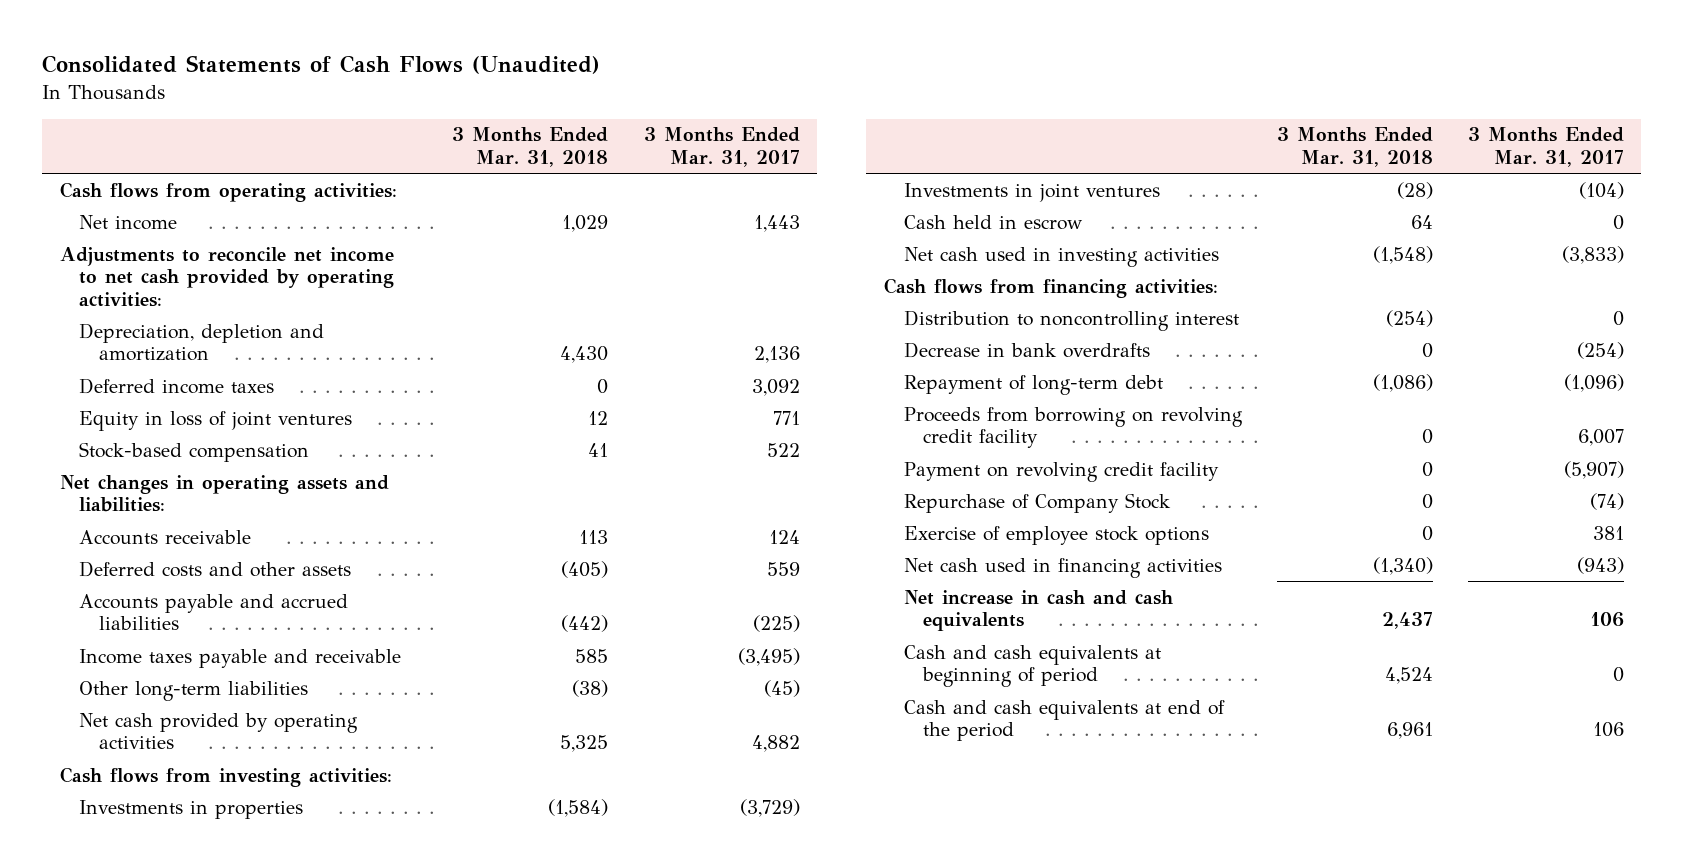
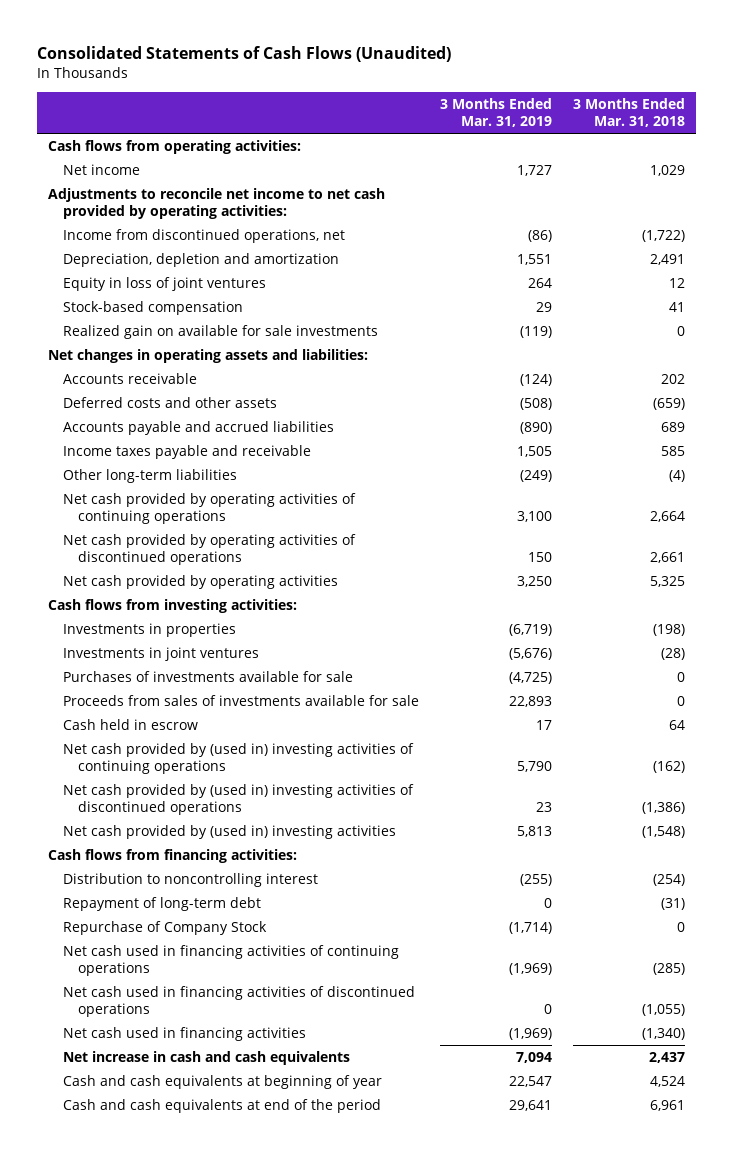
- | 3 Months Ended Mar. 31, 2018 | 3 Months Ended Mar. 31, 2017
+ | 3 Months Ended Mar. 31, 2019 | 3 Months Ended Mar. 31, 2018
- Depreciation, depletion and amortization | 4,430 | 2,136
- Deferred income taxes | 0 | 3,092
+ Income from discontinued operations, net | (86) | (1,722)
+ Depreciation, depletion and amortization | 1,551 | 2,491
+ Realized gain on available for sale investments | (119) | 0
- Accounts receivable | 113 | 124
- Deferred costs and other assets | (405) | 559
- Accounts payable and accrued liabilities | (442) | (225)
+ Accounts receivable | (124) | 202
+ Deferred costs and other assets | (508) | (659)
+ Accounts payable and accrued liabilities | (890) | 689
- Other long-term liabilities | (38) | (45)
+ Other long-term liabilities | (249) | (4)
+ Net cash provided by operating activities of continuing operations | 3,100 | 2,664
+ Net cash provided by operating activities of discontinued operations | 150 | 2,661
- Investments in properties | (1,584) | (3,729)
+ Investments in properties | (6,719) | (198)
+ Purchases of investments available for sale | (4,725) | 0
+ Proceeds from sales of investments available for sale | 22,893 | 0
- Net cash used in investing activities | (1,548) | (3,833)
+ Net cash provided by (used in) investing activities of continuing operations | 5,790 | (162)
+ Net cash provided by (used in) investing activities of discontinued operations | 23 | (1,386)
+ Net cash provided by (used in) investing activities | 5,813 | (1,548)
- Decrease in bank overdrafts | 0 | (254)
- Repayment of long-term debt | (1,086) | (1,096)
- Proceeds from borrowing on revolving credit facility | 0 | 6,007
- Payment on revolving credit facility | 0 | (5,907)
+ Repayment of long-term debt | 0 | (31)
- Exercise of employee stock options | 0 | 381
+ Net cash used in financing activities of continuing operations | (1,969) | (285)
+ Net cash used in financing activities of discontinued operations | 0 | (1,055)
- Cash and cash equivalents at beginning of period | 4,524 | 0
+ Cash and cash equivalents at beginning of year | 22,547 | 4,524

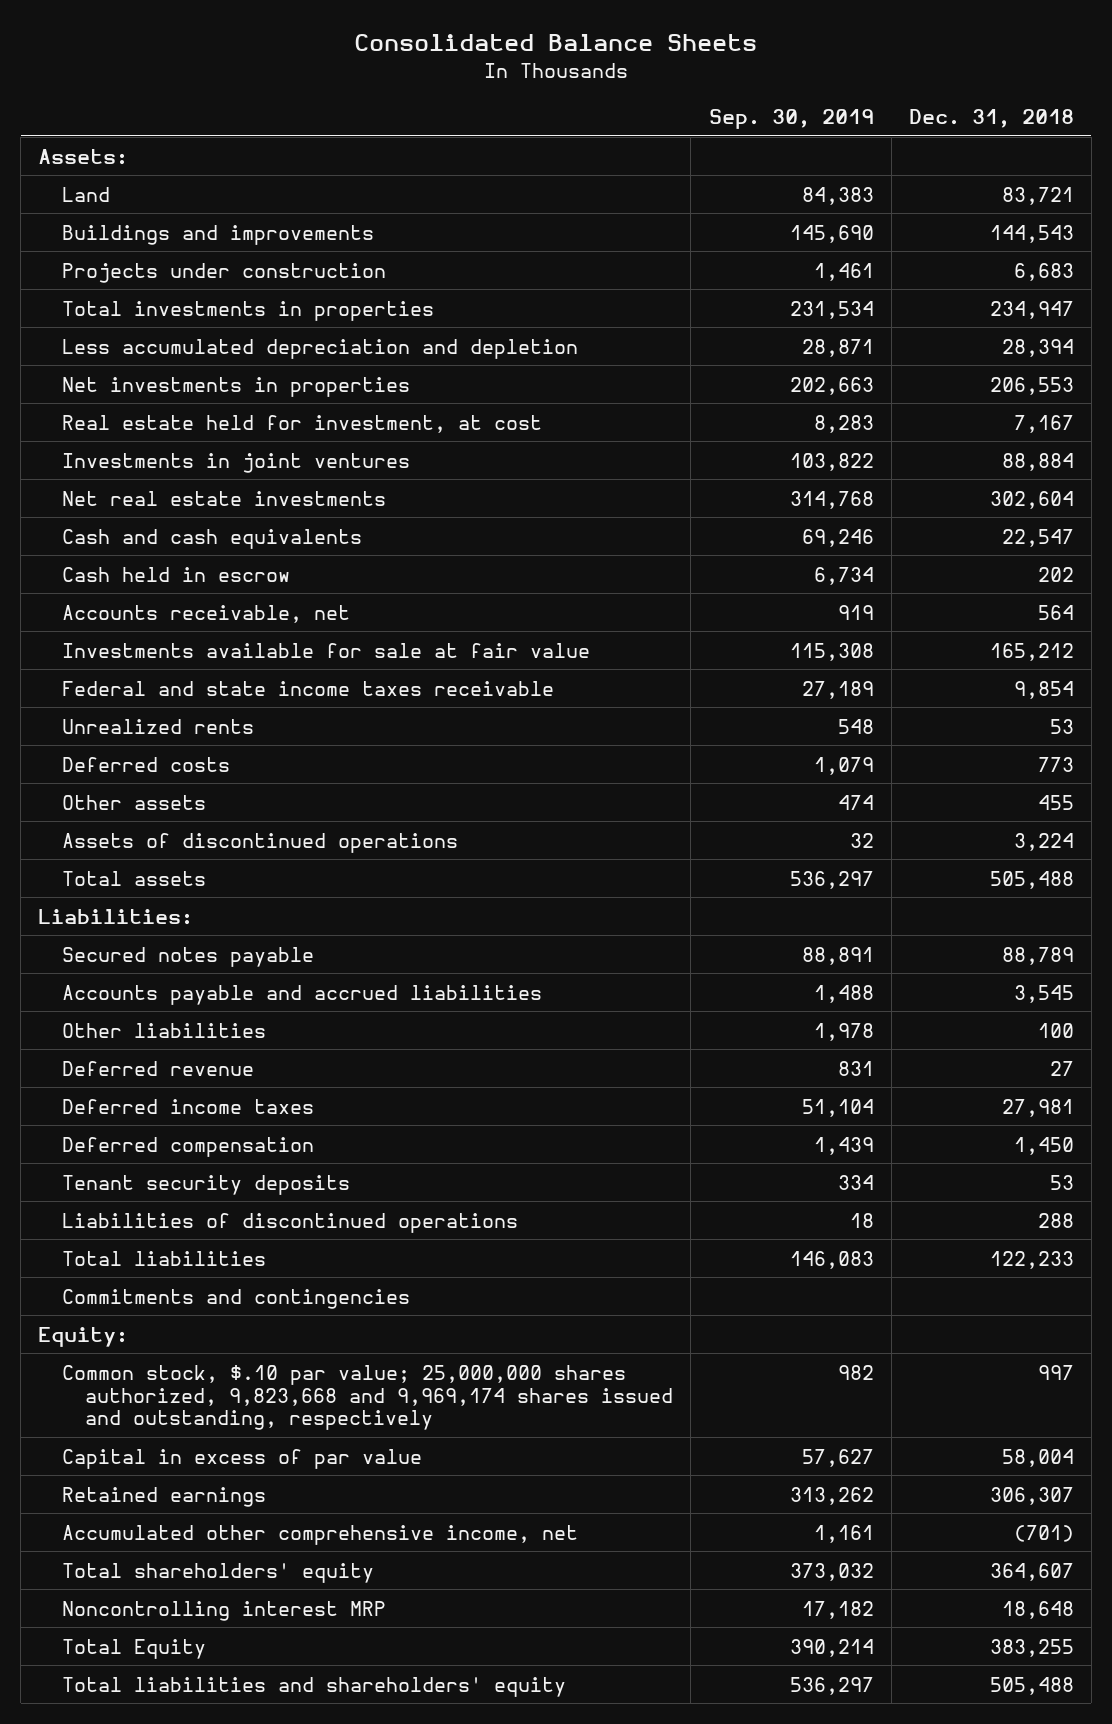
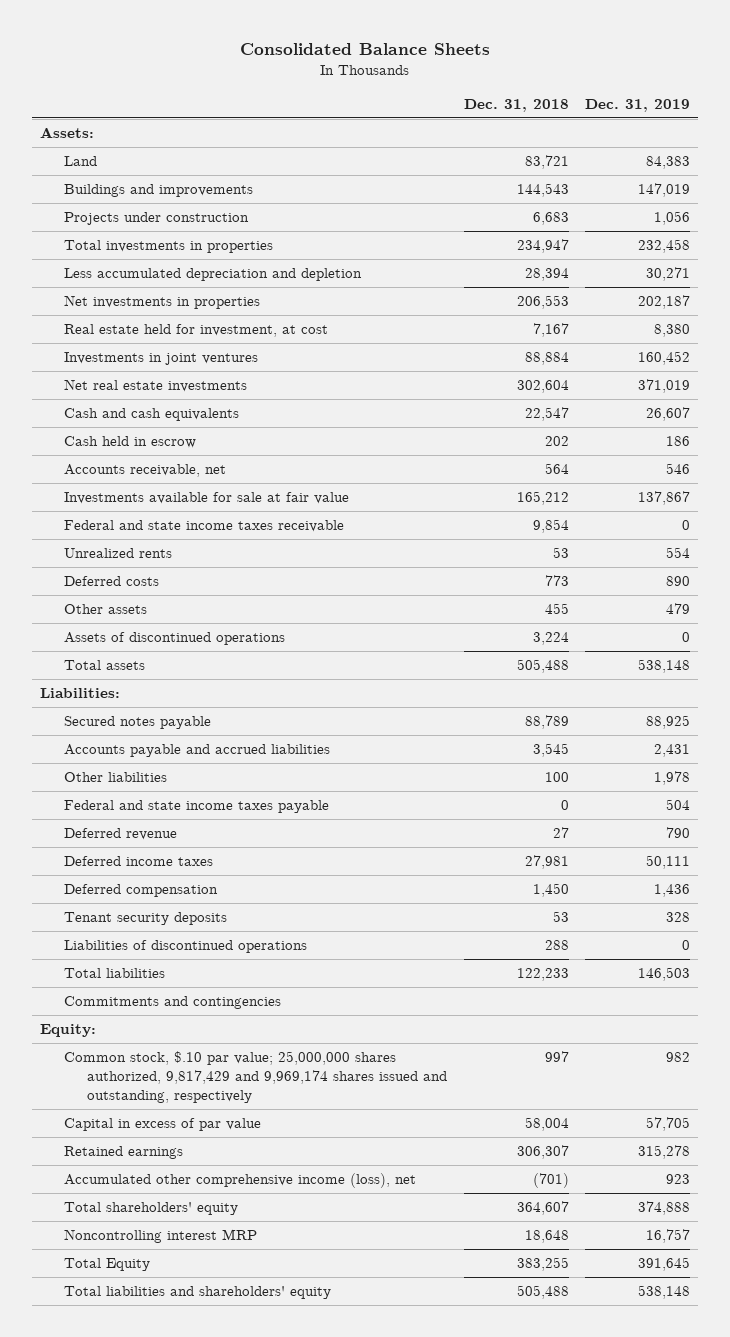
- | Sep. 30, 2019 | Dec. 31, 2018
+ | Dec. 31, 2018 | Dec. 31, 2019
+ Federal and state income taxes payable | 0 | 504
- Common stock, $.10 par value; 25,000,000 shares authorized, 9,823,668 and 9,969,174 shares issued and outstanding, respectively | 982 | 997
+ Common stock, $.10 par value; 25,000,000 shares authorized, 9,817,429 and 9,969,174 shares issued and outstanding, respectively | 997 | 982
- Accumulated other comprehensive income, net | 1,161 | (701)
+ Accumulated other comprehensive income (loss), net | (701) | 923

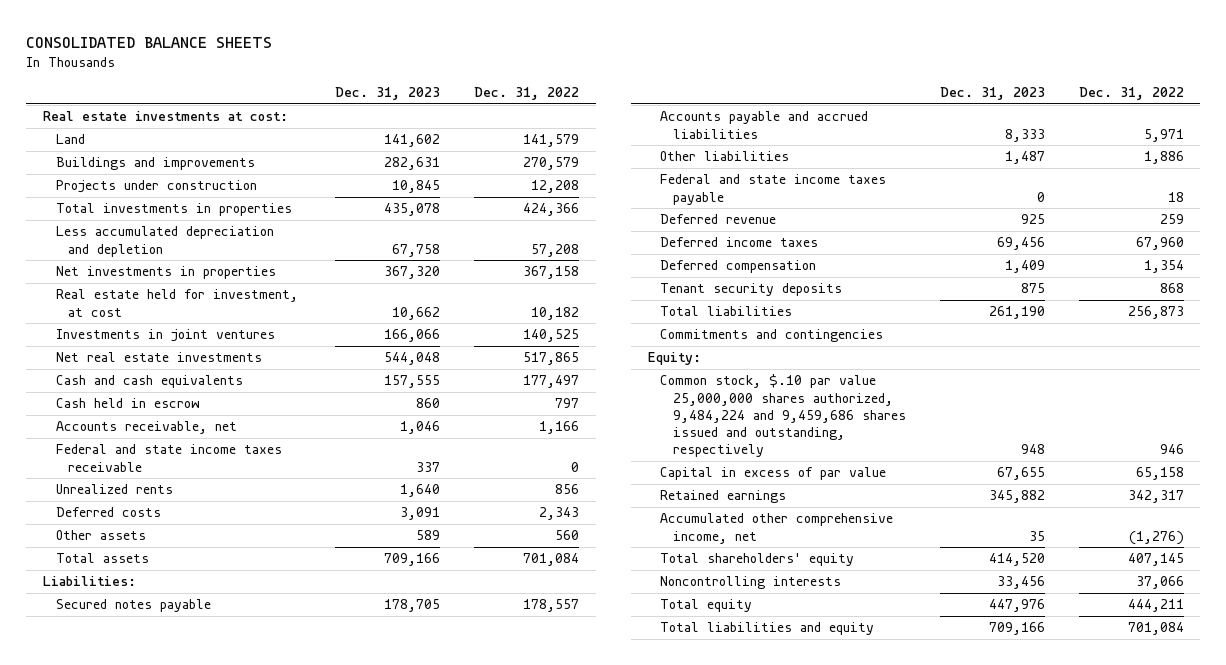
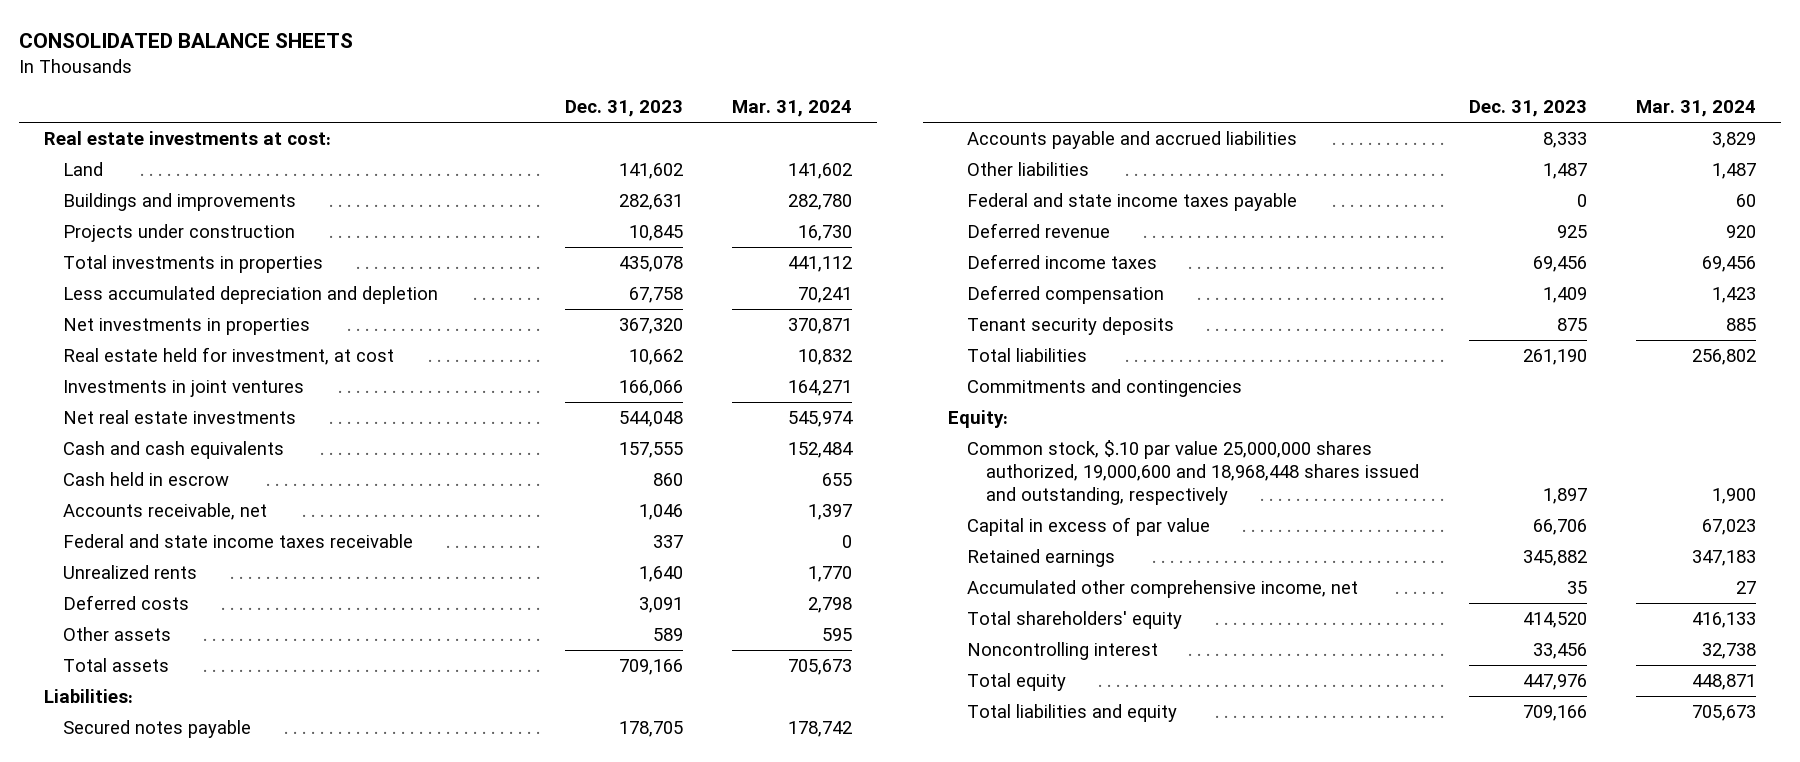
- | Dec. 31, 2023 | Dec. 31, 2022
+ | Dec. 31, 2023 | Mar. 31, 2024
- Common stock, $.10 par value 25,000,000 shares authorized, 9,484,224 and 9,459,686 shares issued and outstanding, respectively | 948 | 946
- Capital in excess of par value | 67,655 | 65,158
+ Common stock, $.10 par value 25,000,000 shares authorized, 19,000,600 and 18,968,448 shares issued and outstanding, respectively | 1,897 | 1,900
+ Capital in excess of par value | 66,706 | 67,023
- Noncontrolling interests | 33,456 | 37,066
+ Noncontrolling interest | 33,456 | 32,738

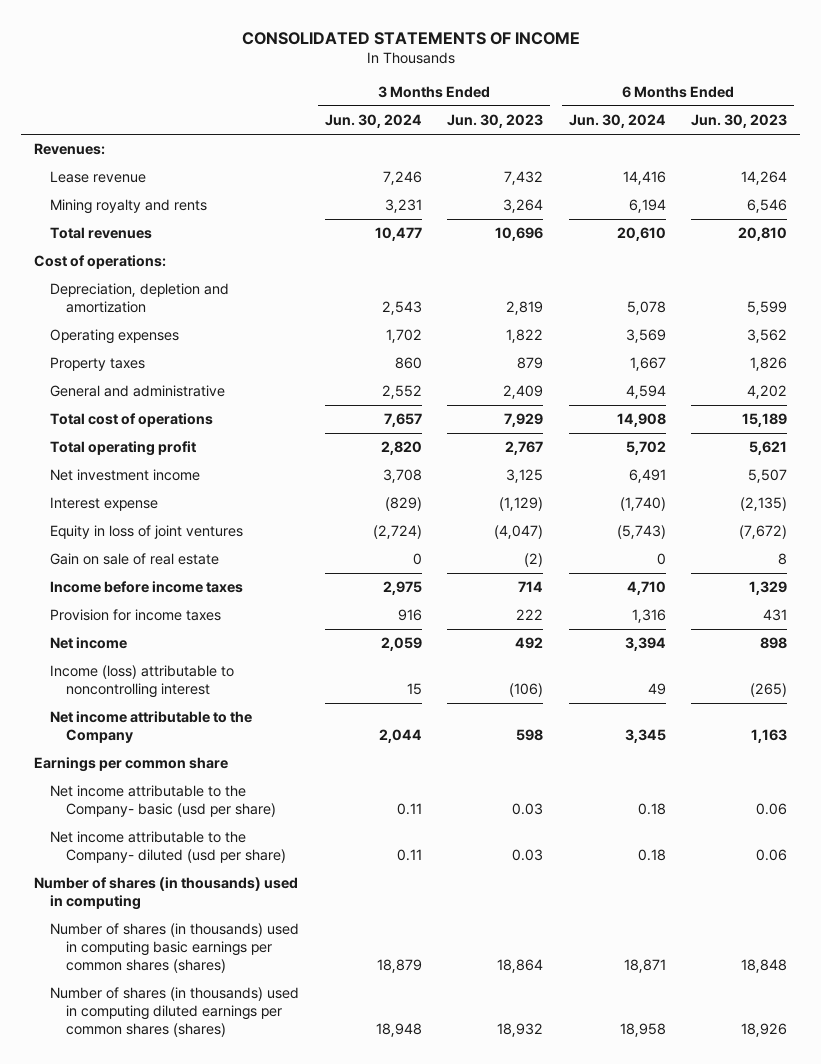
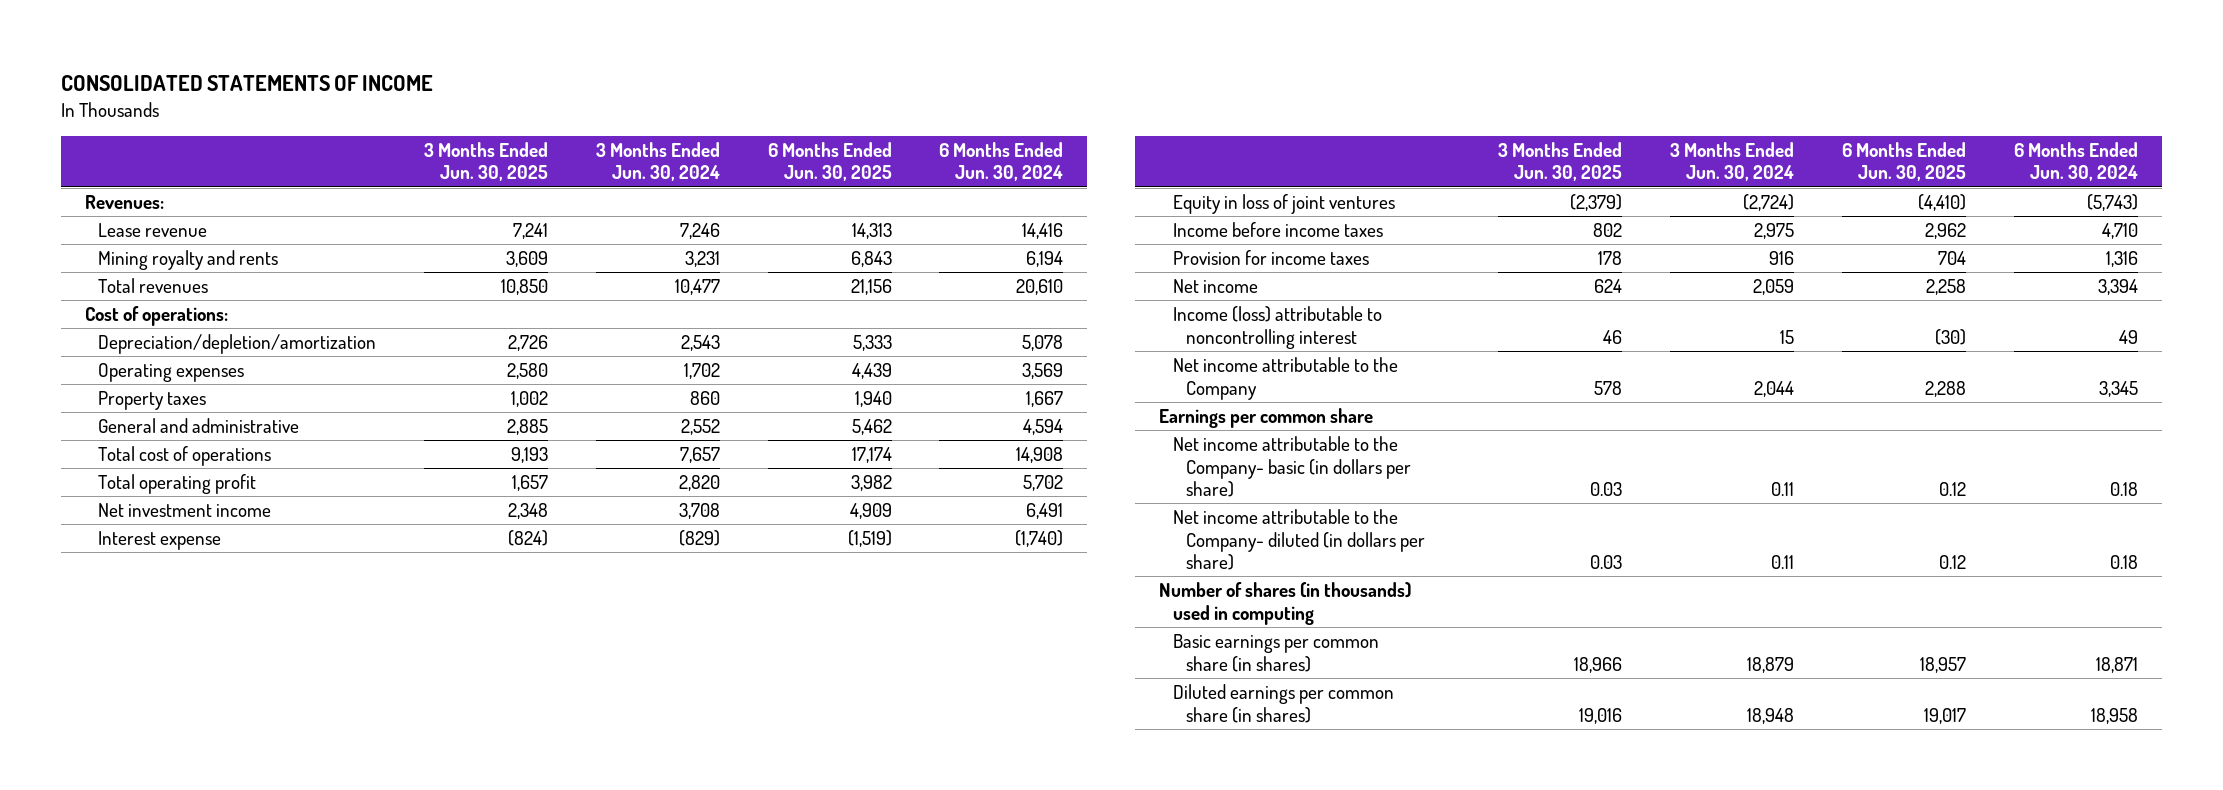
- | 3 Months Ended Jun. 30, 2024 | 3 Months Ended Jun. 30, 2023 | 6 Months Ended Jun. 30, 2024 | 6 Months Ended Jun. 30, 2023
+ | 3 Months Ended Jun. 30, 2025 | 3 Months Ended Jun. 30, 2024 | 6 Months Ended Jun. 30, 2025 | 6 Months Ended Jun. 30, 2024
- Depreciation, depletion and amortization | 2,543 | 2,819 | 5,078 | 5,599
+ Depreciation/depletion/amortization | 2,726 | 2,543 | 5,333 | 5,078
- Gain on sale of real estate | 0 | (2) | 0 | 8
- Net income attributable to the Company- basic (usd per share) | 0.11 | 0.03 | 0.18 | 0.06
- Net income attributable to the Company- diluted (usd per share) | 0.11 | 0.03 | 0.18 | 0.06
+ Net income attributable to the Company- basic (in dollars per share) | 0.03 | 0.11 | 0.12 | 0.18
+ Net income attributable to the Company- diluted (in dollars per share) | 0.03 | 0.11 | 0.12 | 0.18
- Number of shares (in thousands) used in computing basic earnings per common shares (shares) | 18,879 | 18,864 | 18,871 | 18,848
- Number of shares (in thousands) used in computing diluted earnings per common shares (shares) | 18,948 | 18,932 | 18,958 | 18,926
+ Basic earnings per common share (in shares) | 18,966 | 18,879 | 18,957 | 18,871
+ Diluted earnings per common share (in shares) | 19,016 | 18,948 | 19,017 | 18,958

